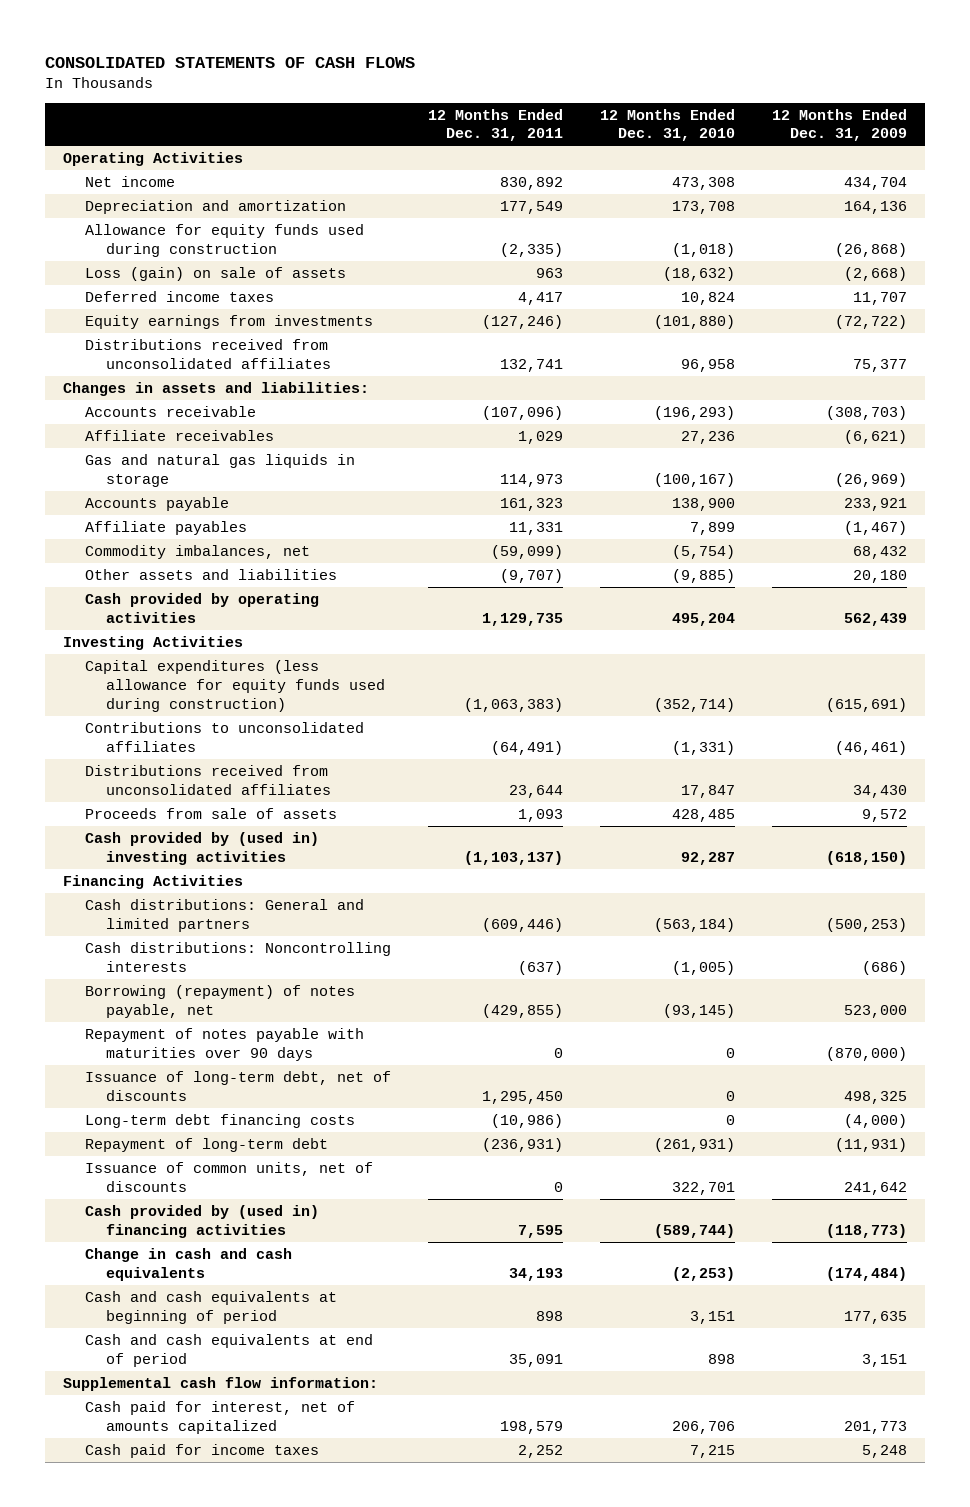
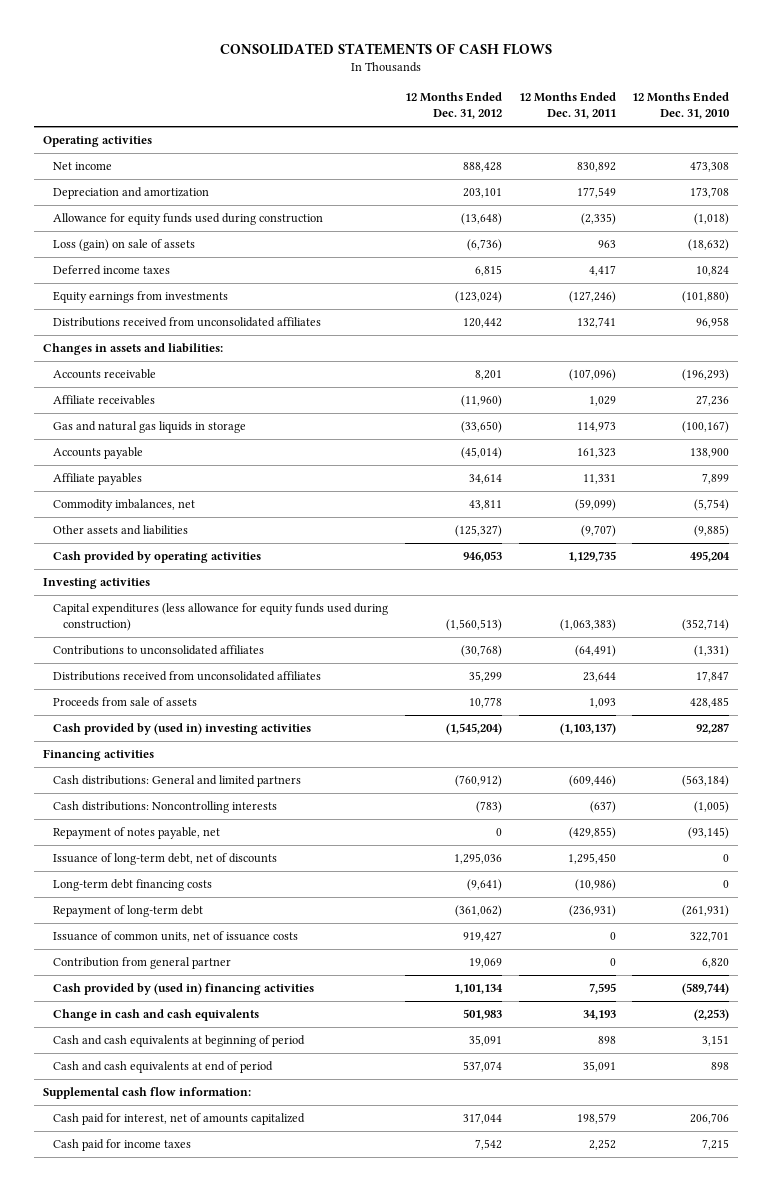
- | 12 Months Ended Dec. 31, 2011 | 12 Months Ended Dec. 31, 2010 | 12 Months Ended Dec. 31, 2009
+ | 12 Months Ended Dec. 31, 2012 | 12 Months Ended Dec. 31, 2011 | 12 Months Ended Dec. 31, 2010
- Operating Activities
+ Operating activities
- Investing Activities
+ Investing activities
- Financing Activities
+ Financing activities
- Borrowing (repayment) of notes payable, net | (429,855) | (93,145) | 523,000
- Repayment of notes payable with maturities over 90 days | 0 | 0 | (870,000)
+ Repayment of notes payable, net | 0 | (429,855) | (93,145)
- Issuance of common units, net of discounts | 0 | 322,701 | 241,642
+ Issuance of common units, net of issuance costs | 919,427 | 0 | 322,701
+ Contribution from general partner | 19,069 | 0 | 6,820

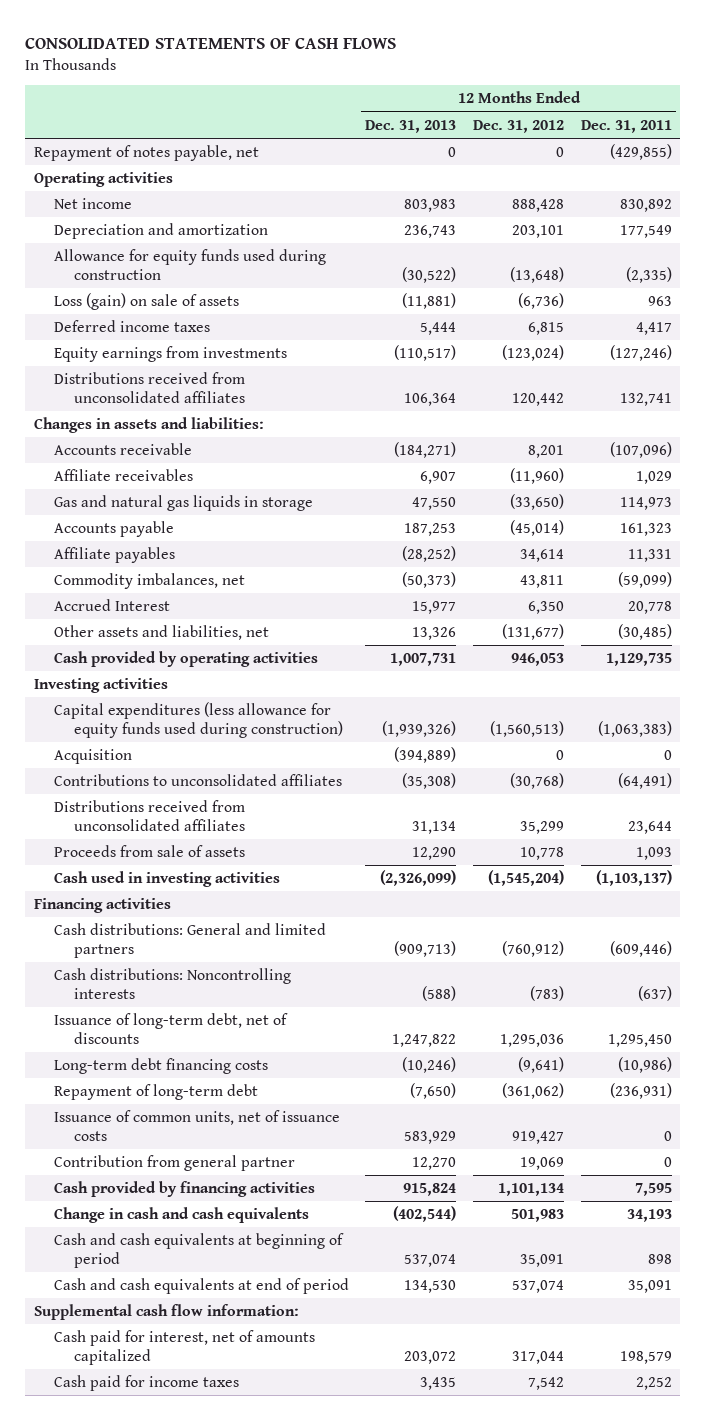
- | 12 Months Ended Dec. 31, 2012 | 12 Months Ended Dec. 31, 2011 | 12 Months Ended Dec. 31, 2010
+ | 12 Months Ended Dec. 31, 2013 | 12 Months Ended Dec. 31, 2012 | 12 Months Ended Dec. 31, 2011
moved up: Repayment of notes payable, net | 0 | 0 | (429,855)
- Other assets and liabilities | (125,327) | (9,707) | (9,885)
+ Accrued Interest | 15,977 | 6,350 | 20,778
+ Other assets and liabilities, net | 13,326 | (131,677) | (30,485)
+ Acquisition | (394,889) | 0 | 0
- Cash provided by (used in) investing activities | (1,545,204) | (1,103,137) | 92,287
+ Cash used in investing activities | (2,326,099) | (1,545,204) | (1,103,137)
- Cash provided by (used in) financing activities | 1,101,134 | 7,595 | (589,744)
+ Cash provided by financing activities | 915,824 | 1,101,134 | 7,595

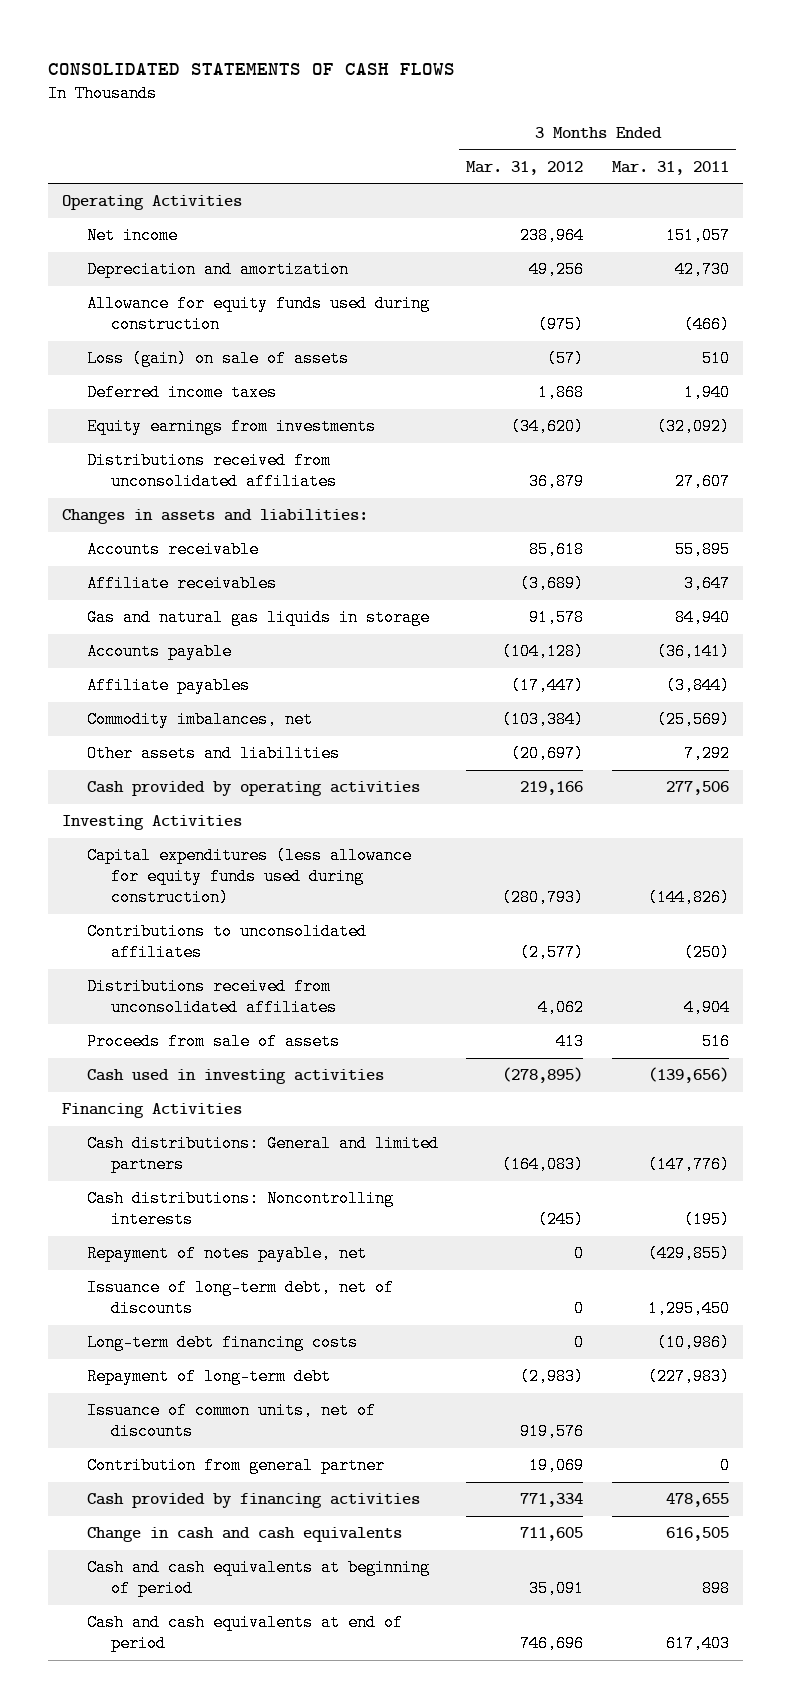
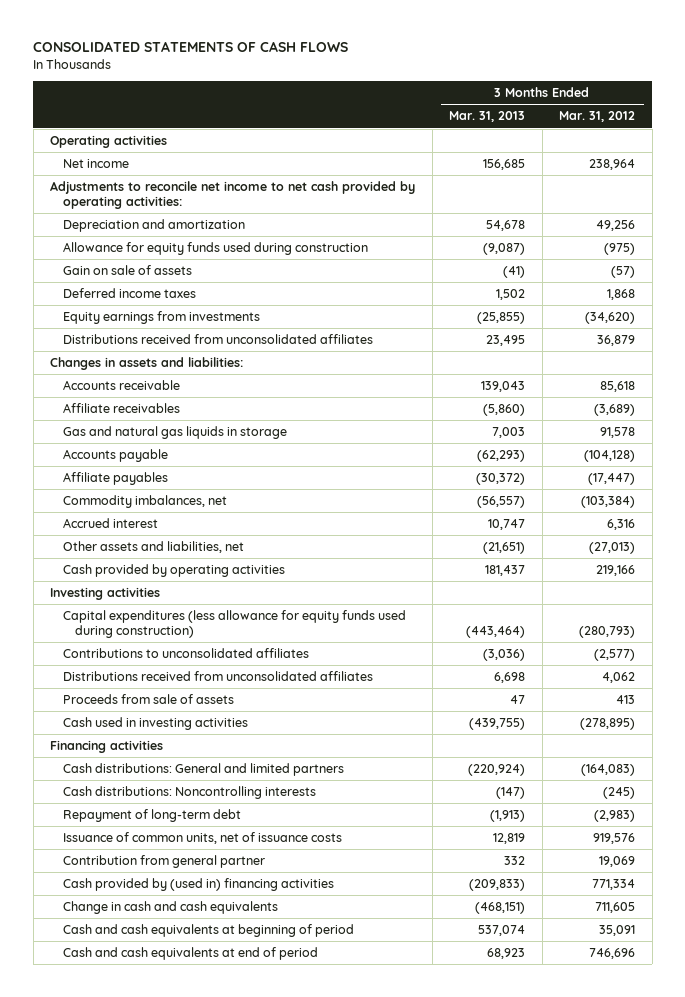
- | 3 Months Ended Mar. 31, 2012 | 3 Months Ended Mar. 31, 2011
+ | 3 Months Ended Mar. 31, 2013 | 3 Months Ended Mar. 31, 2012
- Operating Activities
+ Operating activities
+ Adjustments to reconcile net income to net cash provided by operating activities:
- Loss (gain) on sale of assets | (57) | 510
+ Gain on sale of assets | (41) | (57)
- Other assets and liabilities | (20,697) | 7,292
+ Accrued interest | 10,747 | 6,316
+ Other assets and liabilities, net | (21,651) | (27,013)
- Investing Activities
+ Investing activities
- Financing Activities
+ Financing activities
- Repayment of notes payable, net | 0 | (429,855)
- Issuance of long-term debt, net of discounts | 0 | 1,295,450
- Long-term debt financing costs | 0 | (10,986)
- Issuance of common units, net of discounts | 919,576 |
+ Issuance of common units, net of issuance costs | 12,819 | 919,576
- Cash provided by financing activities | 771,334 | 478,655
+ Cash provided by (used in) financing activities | (209,833) | 771,334

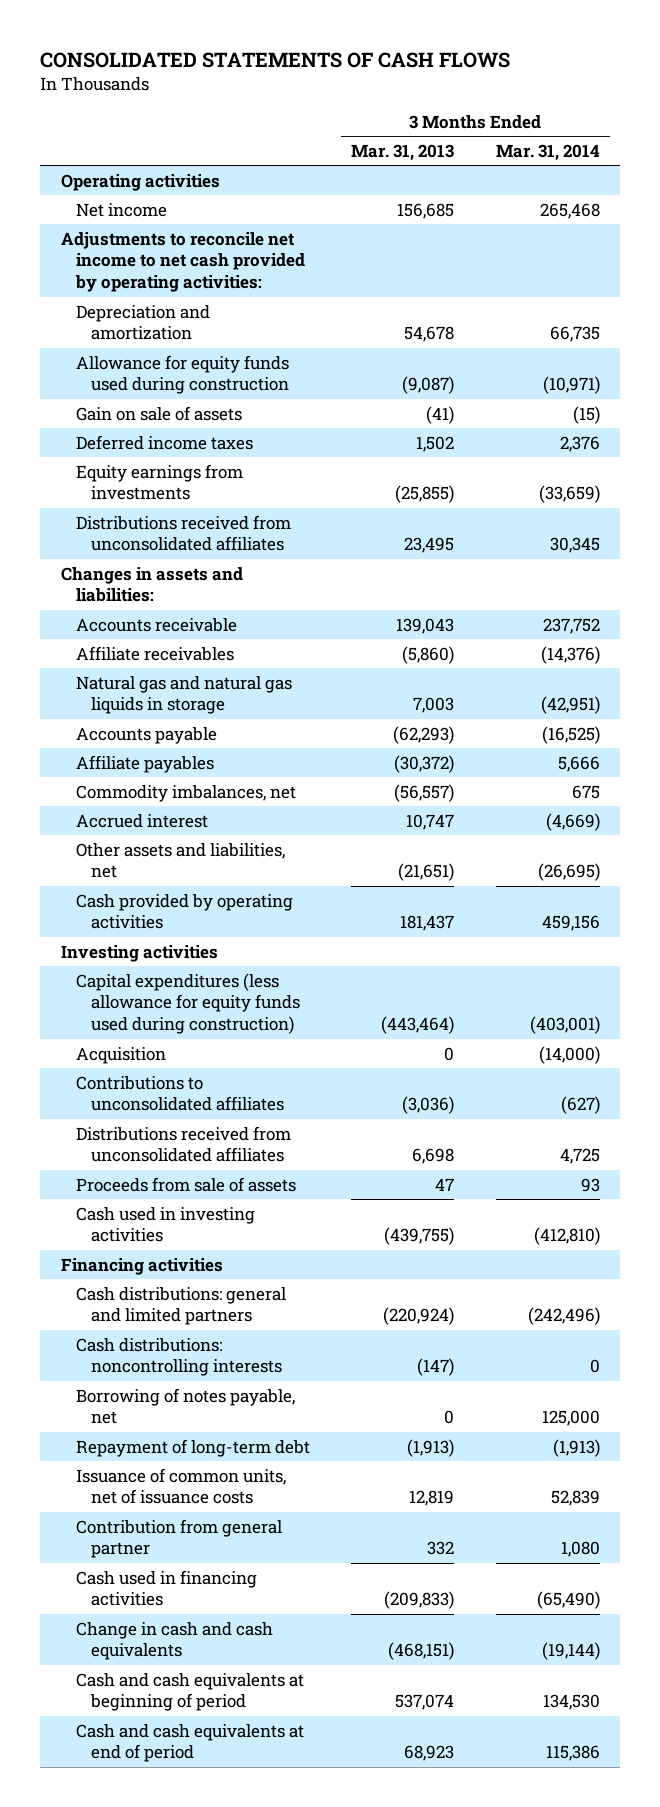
- | 3 Months Ended Mar. 31, 2013 | 3 Months Ended Mar. 31, 2012
+ | 3 Months Ended Mar. 31, 2013 | 3 Months Ended Mar. 31, 2014
- Gas and natural gas liquids in storage | 7,003 | 91,578
+ Natural gas and natural gas liquids in storage | 7,003 | (42,951)
+ Acquisition | 0 | (14,000)
- Cash distributions: General and limited partners | (220,924) | (164,083)
- Cash distributions: Noncontrolling interests | (147) | (245)
+ Cash distributions: general and limited partners | (220,924) | (242,496)
+ Cash distributions: noncontrolling interests | (147) | 0
+ Borrowing of notes payable, net | 0 | 125,000
- Cash provided by (used in) financing activities | (209,833) | 771,334
+ Cash used in financing activities | (209,833) | (65,490)

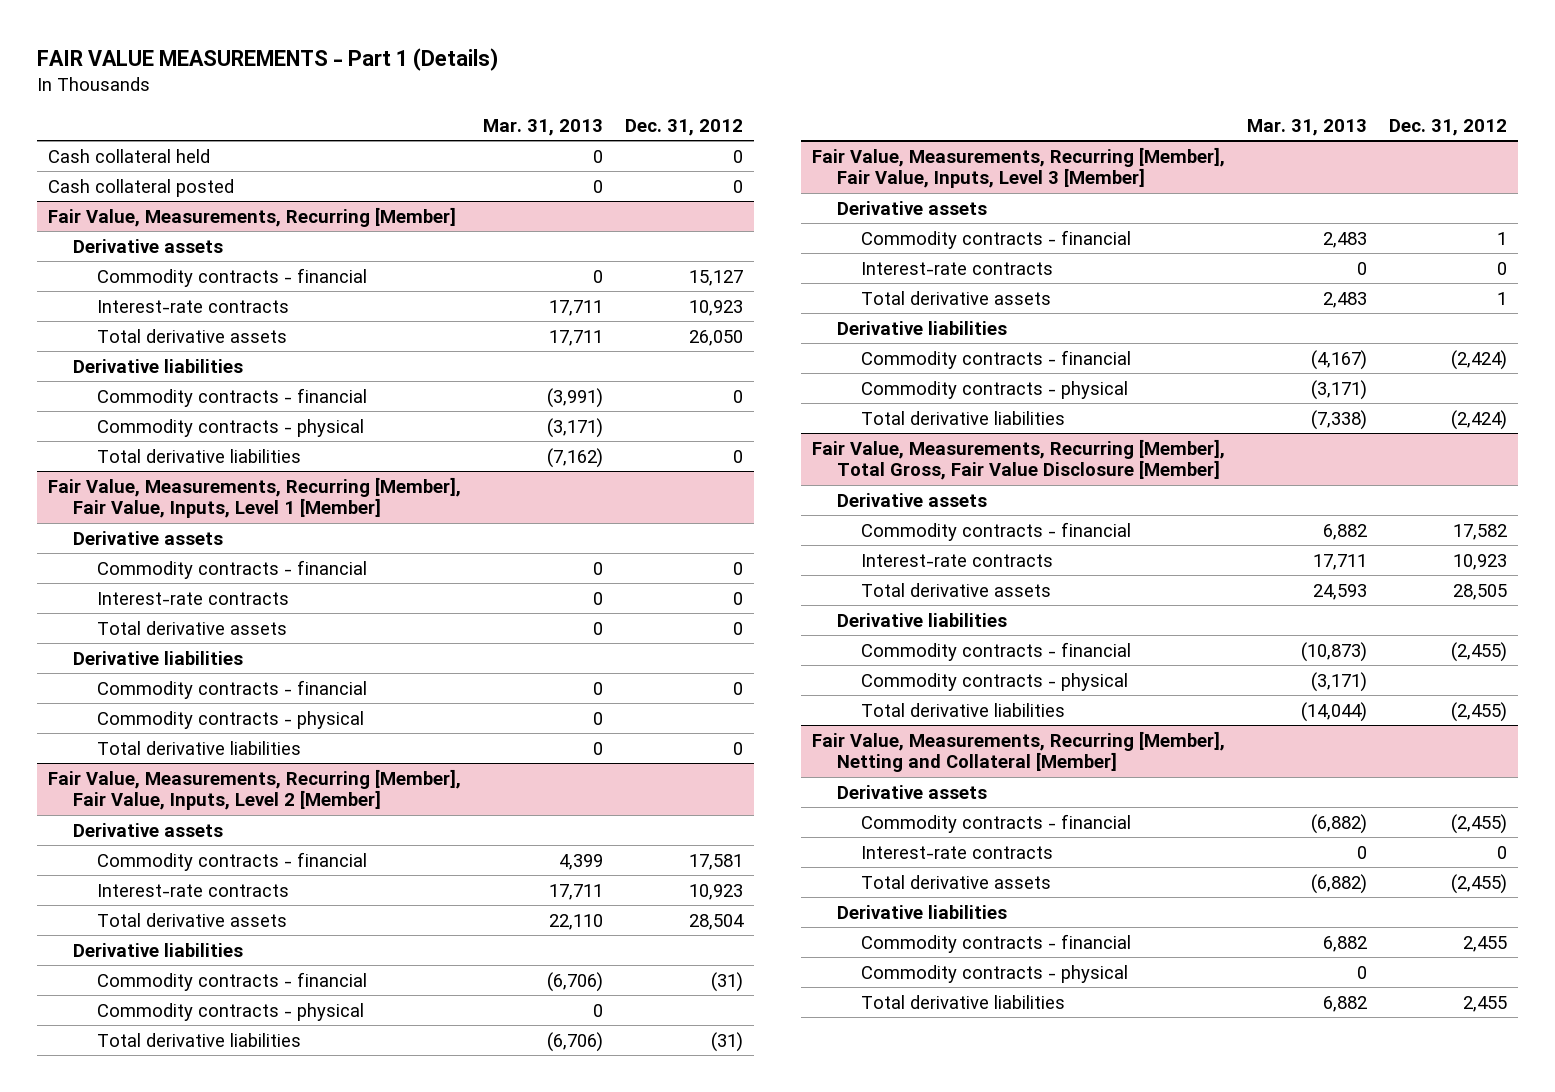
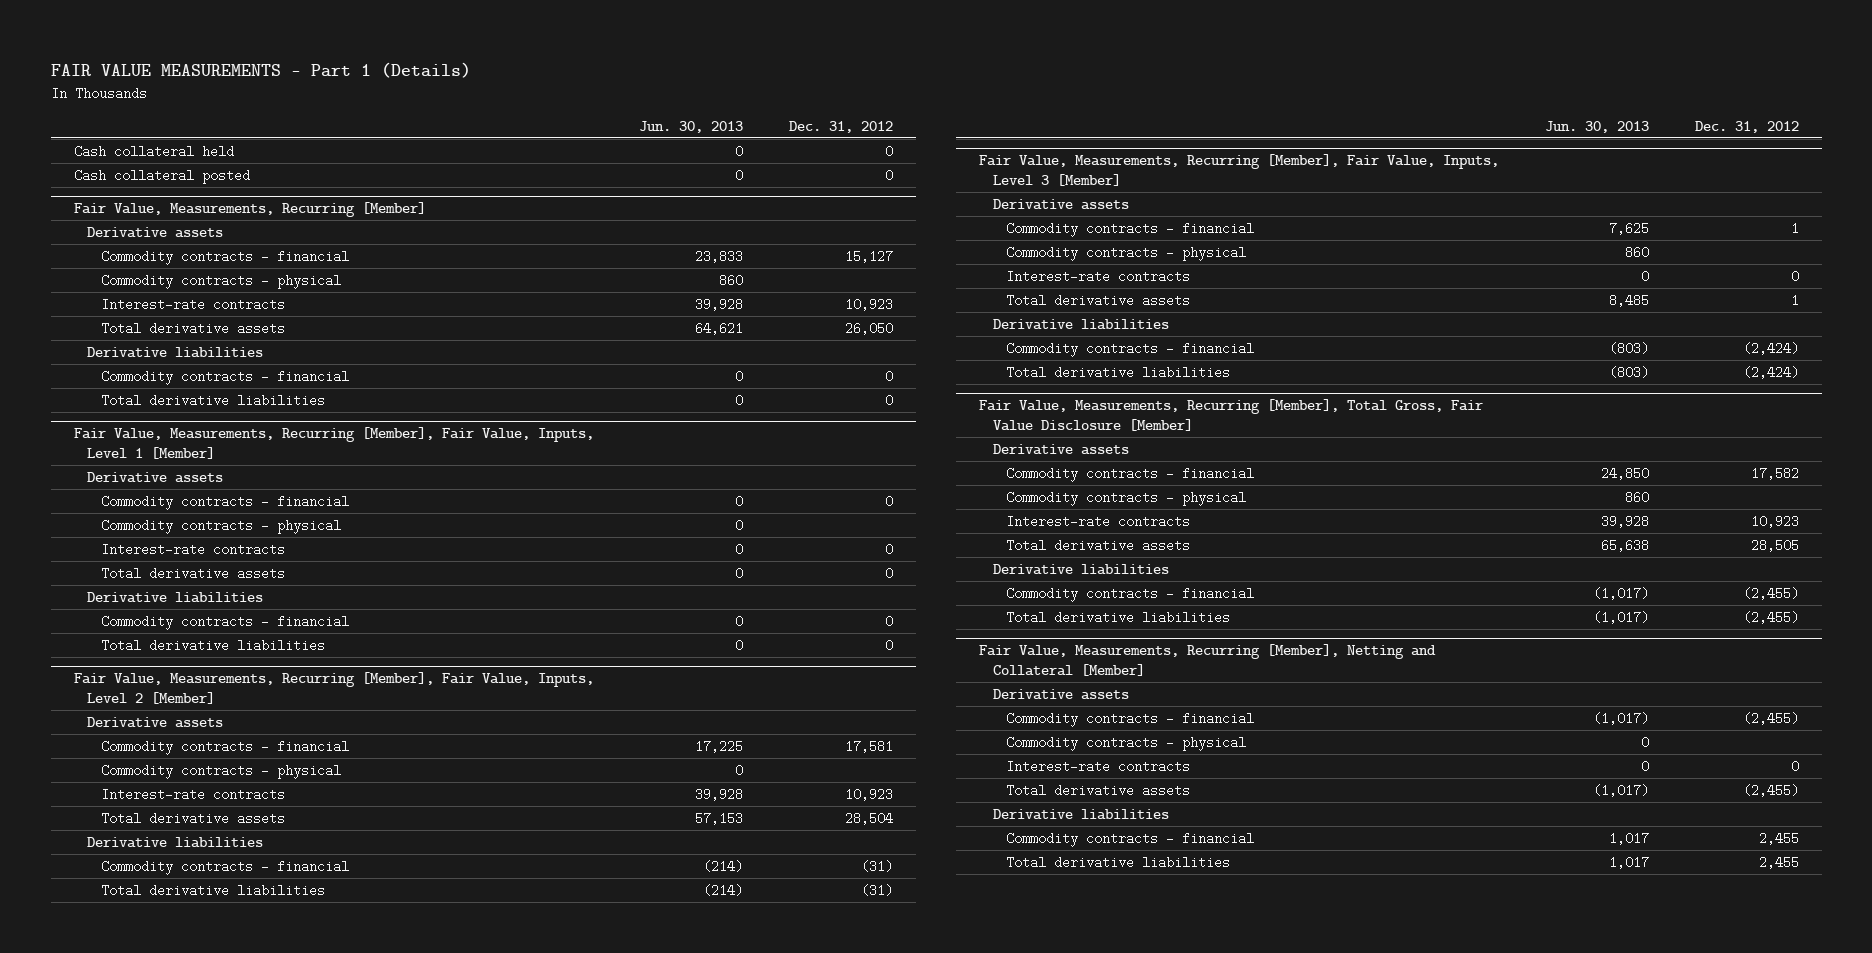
- | Mar. 31, 2013 | Dec. 31, 2012
+ | Jun. 30, 2013 | Dec. 31, 2012
@ Fair Value, Measurements, Recurring [Member]
moved up: Commodity contracts - physical | 860 |
@ Fair Value, Measurements, Recurring [Member], Fair Value, Inputs, Level 1 [Member]
moved up: Commodity contracts - physical | 0 |
@ Fair Value, Measurements, Recurring [Member], Fair Value, Inputs, Level 2 [Member]
moved up: Commodity contracts - physical | 0 |
@ Fair Value, Measurements, Recurring [Member], Fair Value, Inputs, Level 3 [Member]
moved up: Commodity contracts - physical | 860 |
@ Fair Value, Measurements, Recurring [Member], Total Gross, Fair Value Disclosure [Member]
moved up: Commodity contracts - physical | 860 |
@ Fair Value, Measurements, Recurring [Member], Netting and Collateral [Member]
moved up: Commodity contracts - physical | 0 |

